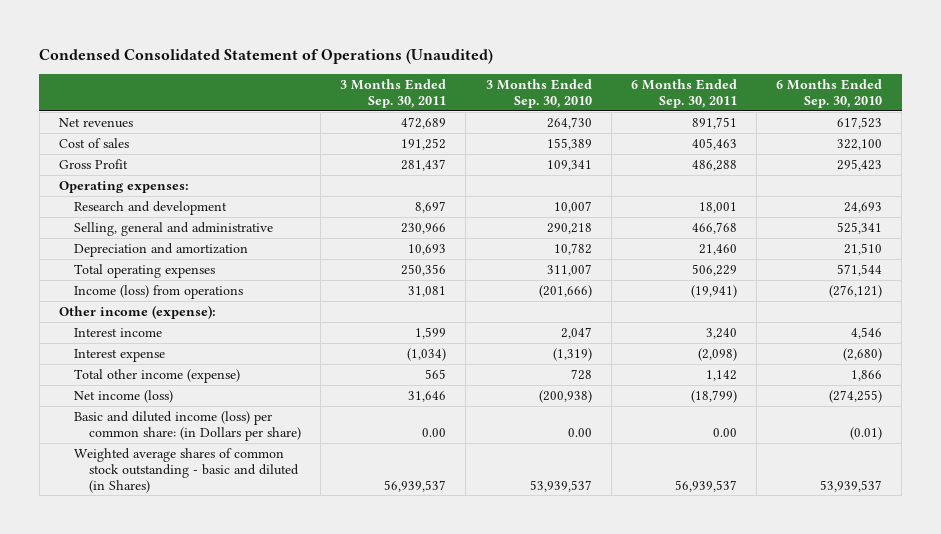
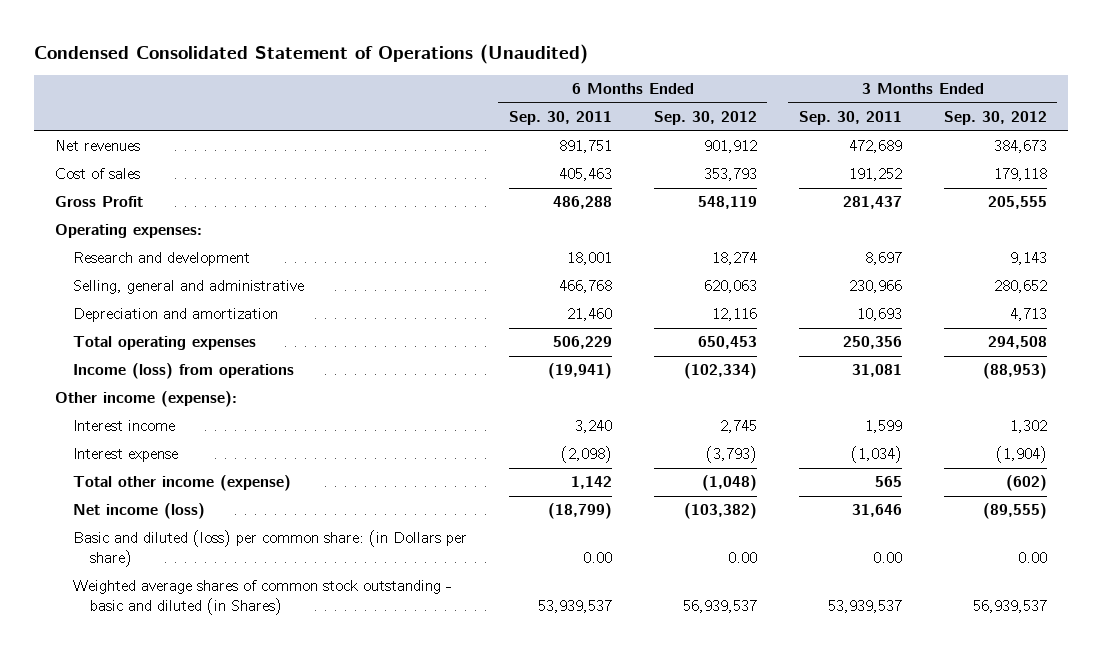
- | 3 Months Ended Sep. 30, 2011 | 3 Months Ended Sep. 30, 2010 | 6 Months Ended Sep. 30, 2011 | 6 Months Ended Sep. 30, 2010
+ | 6 Months Ended Sep. 30, 2011 | 6 Months Ended Sep. 30, 2012 | 3 Months Ended Sep. 30, 2011 | 3 Months Ended Sep. 30, 2012
- Basic and diluted income (loss) per common share: (in Dollars per share) | 0.00 | 0.00 | 0.00 | (0.01)
- Weighted average shares of common stock outstanding - basic and diluted (in Shares) | 56,939,537 | 53,939,537 | 56,939,537 | 53,939,537
+ Basic and diluted (loss) per common share: (in Dollars per share) | 0.00 | 0.00 | 0.00 | 0.00
+ Weighted average shares of common stock outstanding - basic and diluted (in Shares) | 53,939,537 | 56,939,537 | 53,939,537 | 56,939,537

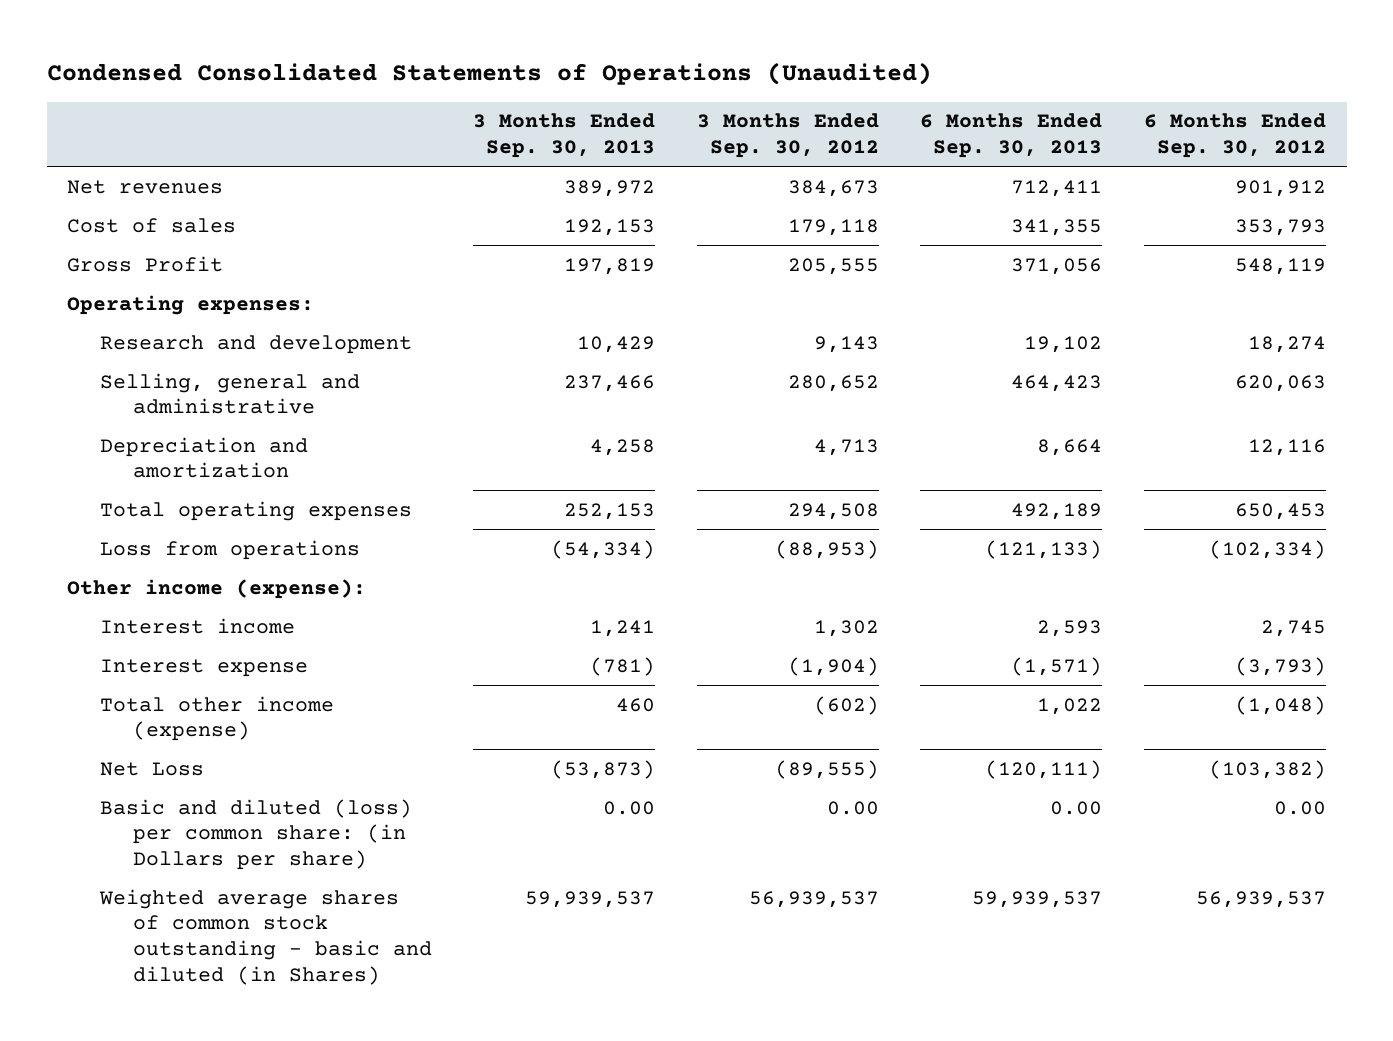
- Condensed Consolidated Statement of Operations (Unaudited)
+ Condensed Consolidated Statements of Operations (Unaudited)
- | 6 Months Ended Sep. 30, 2011 | 6 Months Ended Sep. 30, 2012 | 3 Months Ended Sep. 30, 2011 | 3 Months Ended Sep. 30, 2012
+ | 3 Months Ended Sep. 30, 2013 | 3 Months Ended Sep. 30, 2012 | 6 Months Ended Sep. 30, 2013 | 6 Months Ended Sep. 30, 2012
- Income (loss) from operations | (19,941) | (102,334) | 31,081 | (88,953)
+ Loss from operations | (54,334) | (88,953) | (121,133) | (102,334)
- Net income (loss) | (18,799) | (103,382) | 31,646 | (89,555)
+ Net Loss | (53,873) | (89,555) | (120,111) | (103,382)

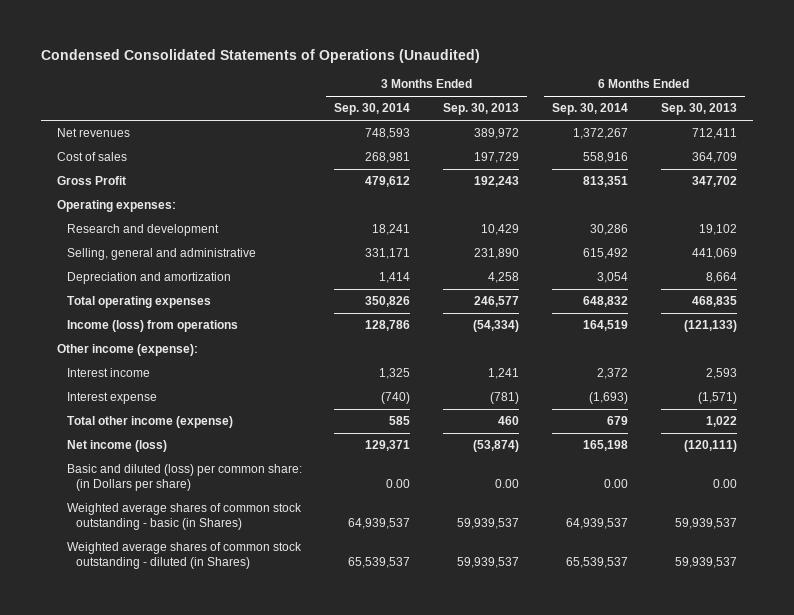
- | 3 Months Ended Sep. 30, 2013 | 3 Months Ended Sep. 30, 2012 | 6 Months Ended Sep. 30, 2013 | 6 Months Ended Sep. 30, 2012
+ | 3 Months Ended Sep. 30, 2014 | 3 Months Ended Sep. 30, 2013 | 6 Months Ended Sep. 30, 2014 | 6 Months Ended Sep. 30, 2013
- Cost of sales | 192,153 | 179,118 | 341,355 | 353,793
- Gross Profit | 197,819 | 205,555 | 371,056 | 548,119
+ Cost of sales | 268,981 | 197,729 | 558,916 | 364,709
+ Gross Profit | 479,612 | 192,243 | 813,351 | 347,702
- Selling, general and administrative | 237,466 | 280,652 | 464,423 | 620,063
+ Selling, general and administrative | 331,171 | 231,890 | 615,492 | 441,069
- Total operating expenses | 252,153 | 294,508 | 492,189 | 650,453
- Loss from operations | (54,334) | (88,953) | (121,133) | (102,334)
+ Total operating expenses | 350,826 | 246,577 | 648,832 | 468,835
+ Income (loss) from operations | 128,786 | (54,334) | 164,519 | (121,133)
- Net Loss | (53,873) | (89,555) | (120,111) | (103,382)
+ Net income (loss) | 129,371 | (53,874) | 165,198 | (120,111)
- Weighted average shares of common stock outstanding - basic and diluted (in Shares) | 59,939,537 | 56,939,537 | 59,939,537 | 56,939,537
+ Weighted average shares of common stock outstanding - basic (in Shares) | 64,939,537 | 59,939,537 | 64,939,537 | 59,939,537
+ Weighted average shares of common stock outstanding - diluted (in Shares) | 65,539,537 | 59,939,537 | 65,539,537 | 59,939,537

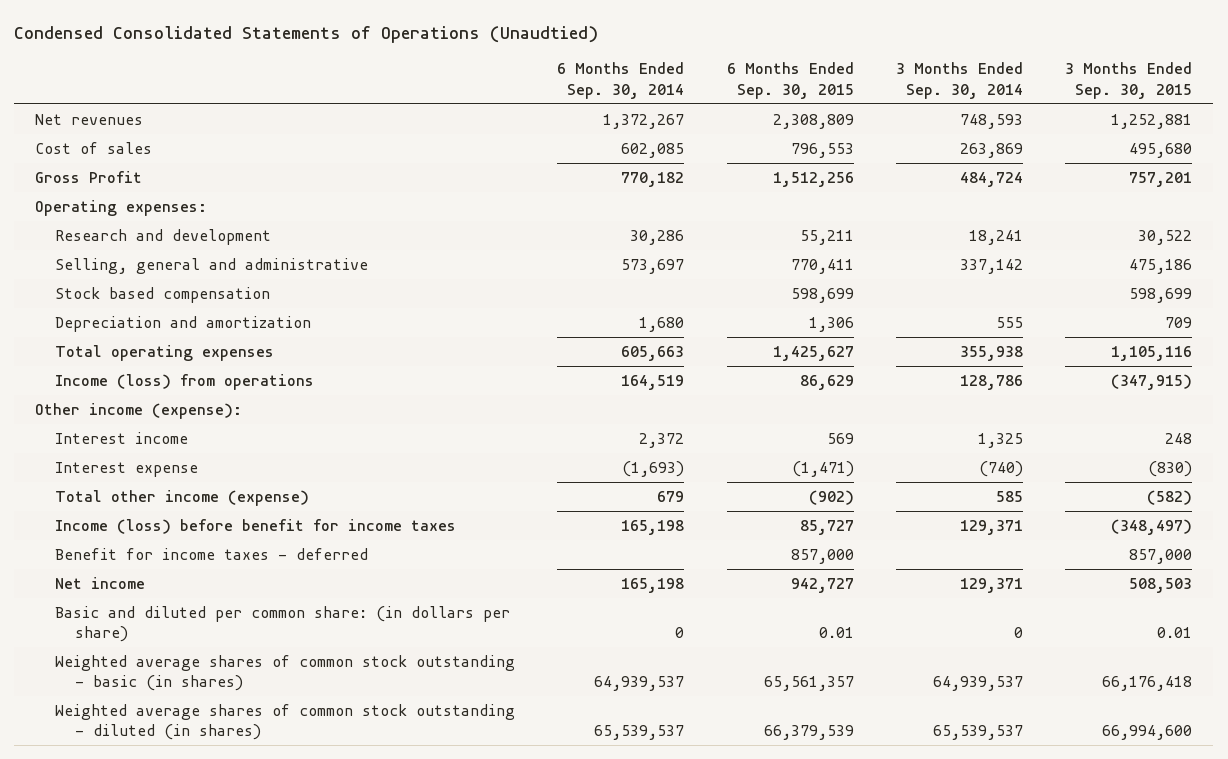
- Condensed Consolidated Statements of Operations (Unaudited)
+ Condensed Consolidated Statements of Operations (Unaudtied)
- | 3 Months Ended Sep. 30, 2014 | 3 Months Ended Sep. 30, 2013 | 6 Months Ended Sep. 30, 2014 | 6 Months Ended Sep. 30, 2013
+ | 6 Months Ended Sep. 30, 2014 | 6 Months Ended Sep. 30, 2015 | 3 Months Ended Sep. 30, 2014 | 3 Months Ended Sep. 30, 2015
- Cost of sales | 268,981 | 197,729 | 558,916 | 364,709
- Gross Profit | 479,612 | 192,243 | 813,351 | 347,702
+ Cost of sales | 602,085 | 796,553 | 263,869 | 495,680
+ Gross Profit | 770,182 | 1,512,256 | 484,724 | 757,201
- Selling, general and administrative | 331,171 | 231,890 | 615,492 | 441,069
- Depreciation and amortization | 1,414 | 4,258 | 3,054 | 8,664
- Total operating expenses | 350,826 | 246,577 | 648,832 | 468,835
+ Selling, general and administrative | 573,697 | 770,411 | 337,142 | 475,186
+ Stock based compensation | | 598,699 | | 598,699
+ Depreciation and amortization | 1,680 | 1,306 | 555 | 709
+ Total operating expenses | 605,663 | 1,425,627 | 355,938 | 1,105,116
- Net income (loss) | 129,371 | (53,874) | 165,198 | (120,111)
- Basic and diluted (loss) per common share: (in Dollars per share) | 0.00 | 0.00 | 0.00 | 0.00
- Weighted average shares of common stock outstanding - basic (in Shares) | 64,939,537 | 59,939,537 | 64,939,537 | 59,939,537
- Weighted average shares of common stock outstanding - diluted (in Shares) | 65,539,537 | 59,939,537 | 65,539,537 | 59,939,537
+ Income (loss) before benefit for income taxes | 165,198 | 85,727 | 129,371 | (348,497)
+ Benefit for income taxes - deferred | | 857,000 | | 857,000
+ Net income | 165,198 | 942,727 | 129,371 | 508,503
+ Basic and diluted per common share: (in dollars per share) | 0 | 0.01 | 0 | 0.01
+ Weighted average shares of common stock outstanding - basic (in shares) | 64,939,537 | 65,561,357 | 64,939,537 | 66,176,418
+ Weighted average shares of common stock outstanding - diluted (in shares) | 65,539,537 | 66,379,539 | 65,539,537 | 66,994,600

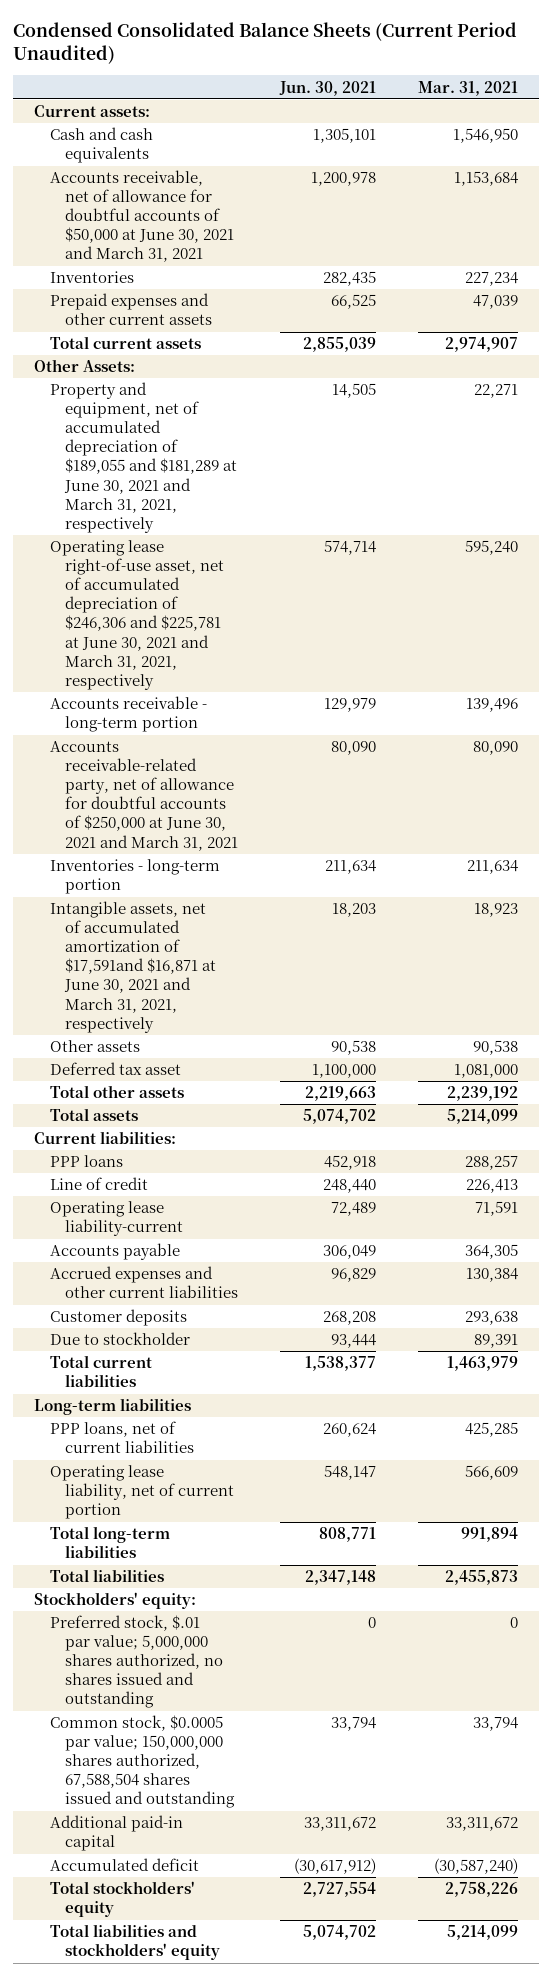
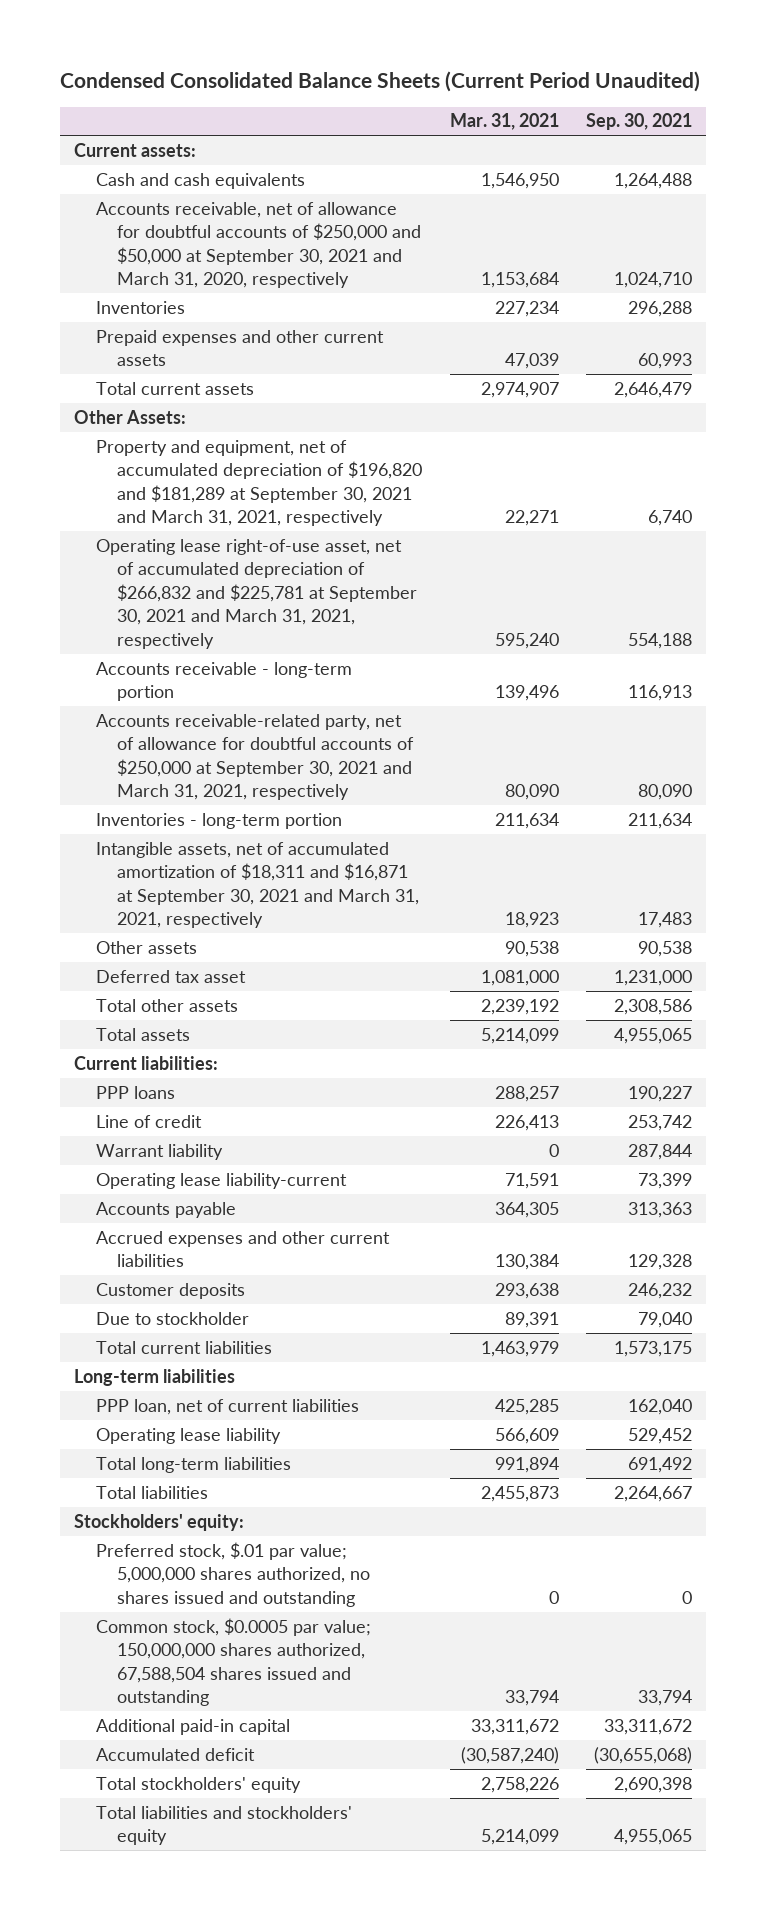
- | Jun. 30, 2021 | Mar. 31, 2021
+ | Mar. 31, 2021 | Sep. 30, 2021
- Accounts receivable, net of allowance for doubtful accounts of $50,000 at June 30, 2021 and March 31, 2021 | 1,200,978 | 1,153,684
+ Accounts receivable, net of allowance for doubtful accounts of $250,000 and $50,000 at September 30, 2021 and March 31, 2020, respectively | 1,153,684 | 1,024,710
- Property and equipment, net of accumulated depreciation of $189,055 and $181,289 at June 30, 2021 and March 31, 2021, respectively | 14,505 | 22,271
- Operating lease right-of-use asset, net of accumulated depreciation of $246,306 and $225,781 at June 30, 2021 and March 31, 2021, respectively | 574,714 | 595,240
+ Property and equipment, net of accumulated depreciation of $196,820 and $181,289 at September 30, 2021 and March 31, 2021, respectively | 22,271 | 6,740
+ Operating lease right-of-use asset, net of accumulated depreciation of $266,832 and $225,781 at September 30, 2021 and March 31, 2021, respectively | 595,240 | 554,188
- Accounts receivable-related party, net of allowance for doubtful accounts of $250,000 at June 30, 2021 and March 31, 2021 | 80,090 | 80,090
+ Accounts receivable-related party, net of allowance for doubtful accounts of $250,000 at September 30, 2021 and March 31, 2021, respectively | 80,090 | 80,090
- Intangible assets, net of accumulated amortization of $17,591and $16,871 at June 30, 2021 and March 31, 2021, respectively | 18,203 | 18,923
+ Intangible assets, net of accumulated amortization of $18,311 and $16,871 at September 30, 2021 and March 31, 2021, respectively | 18,923 | 17,483
+ Warrant liability | 0 | 287,844
- PPP loans, net of current liabilities | 260,624 | 425,285
- Operating lease liability, net of current portion | 548,147 | 566,609
+ PPP loan, net of current liabilities | 425,285 | 162,040
+ Operating lease liability | 566,609 | 529,452

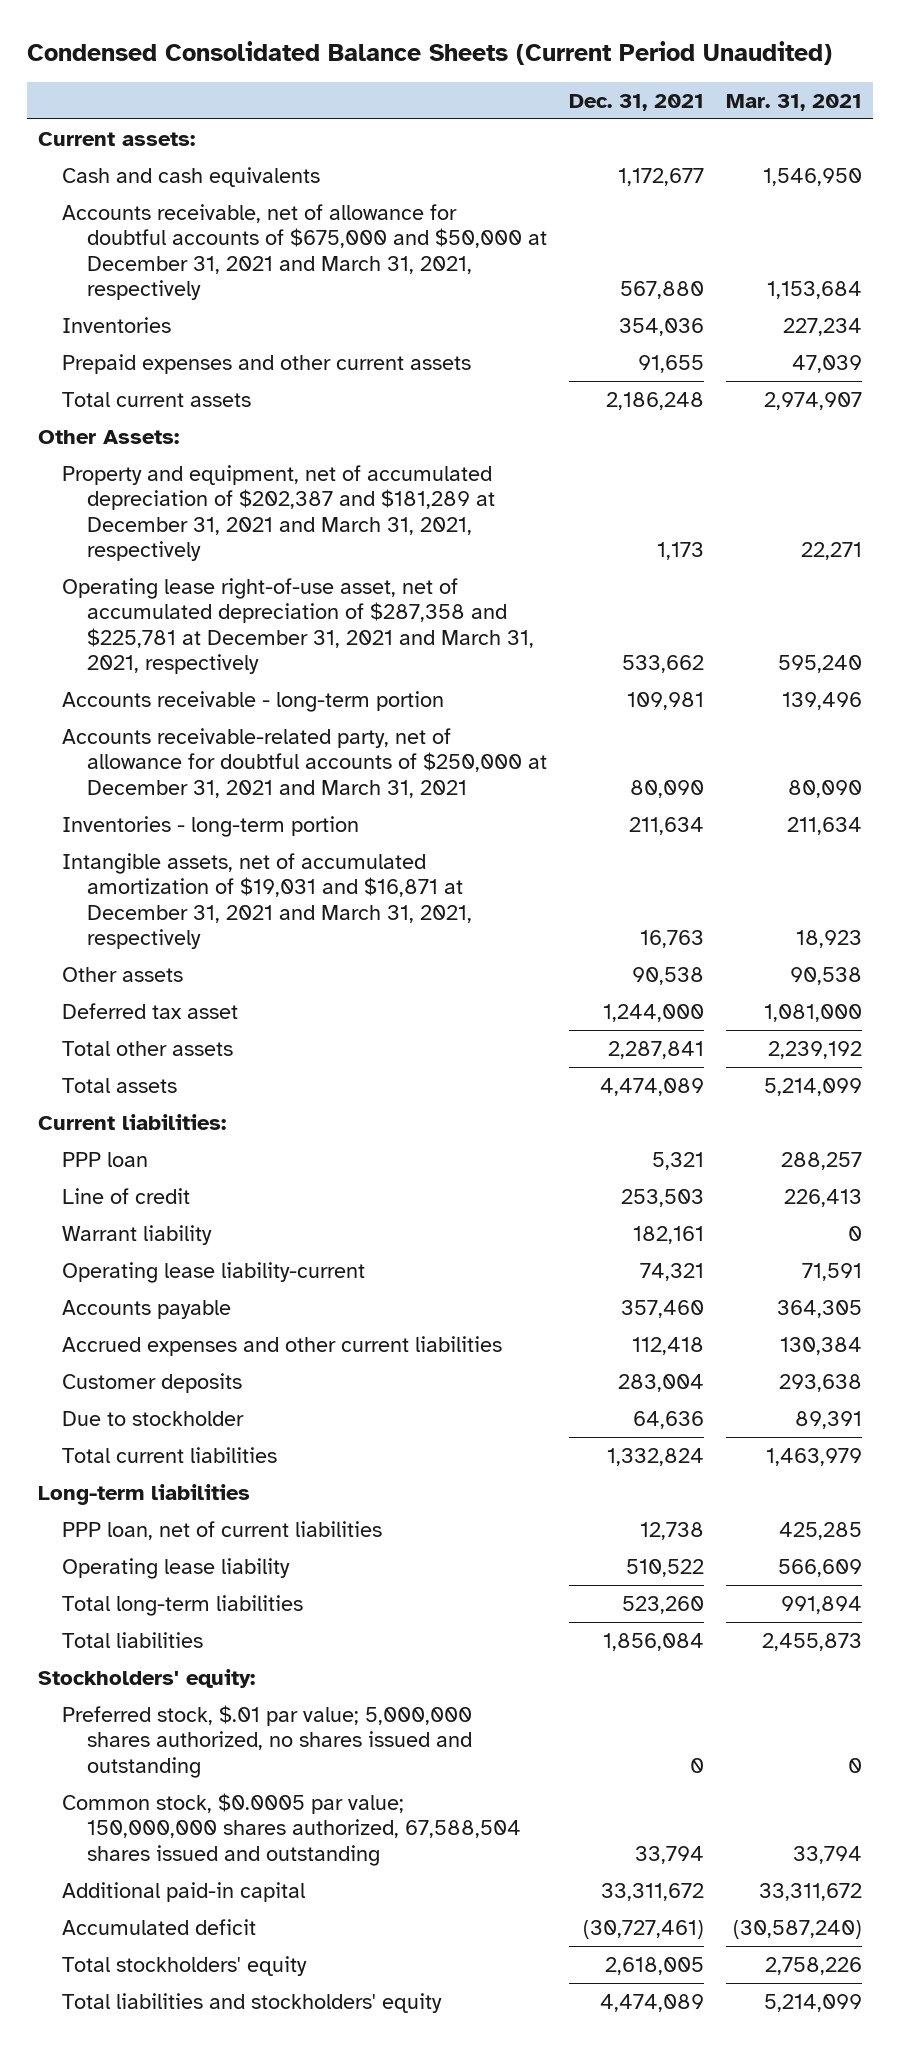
- | Mar. 31, 2021 | Sep. 30, 2021
+ | Dec. 31, 2021 | Mar. 31, 2021
- Accounts receivable, net of allowance for doubtful accounts of $250,000 and $50,000 at September 30, 2021 and March 31, 2020, respectively | 1,153,684 | 1,024,710
+ Accounts receivable, net of allowance for doubtful accounts of $675,000 and $50,000 at December 31, 2021 and March 31, 2021, respectively | 567,880 | 1,153,684
- Property and equipment, net of accumulated depreciation of $196,820 and $181,289 at September 30, 2021 and March 31, 2021, respectively | 22,271 | 6,740
- Operating lease right-of-use asset, net of accumulated depreciation of $266,832 and $225,781 at September 30, 2021 and March 31, 2021, respectively | 595,240 | 554,188
+ Property and equipment, net of accumulated depreciation of $202,387 and $181,289 at December 31, 2021 and March 31, 2021, respectively | 1,173 | 22,271
+ Operating lease right-of-use asset, net of accumulated depreciation of $287,358 and $225,781 at December 31, 2021 and March 31, 2021, respectively | 533,662 | 595,240
- Accounts receivable-related party, net of allowance for doubtful accounts of $250,000 at September 30, 2021 and March 31, 2021, respectively | 80,090 | 80,090
+ Accounts receivable-related party, net of allowance for doubtful accounts of $250,000 at December 31, 2021 and March 31, 2021 | 80,090 | 80,090
- Intangible assets, net of accumulated amortization of $18,311 and $16,871 at September 30, 2021 and March 31, 2021, respectively | 18,923 | 17,483
+ Intangible assets, net of accumulated amortization of $19,031 and $16,871 at December 31, 2021 and March 31, 2021, respectively | 16,763 | 18,923
- PPP loans | 288,257 | 190,227
+ PPP loan | 5,321 | 288,257

